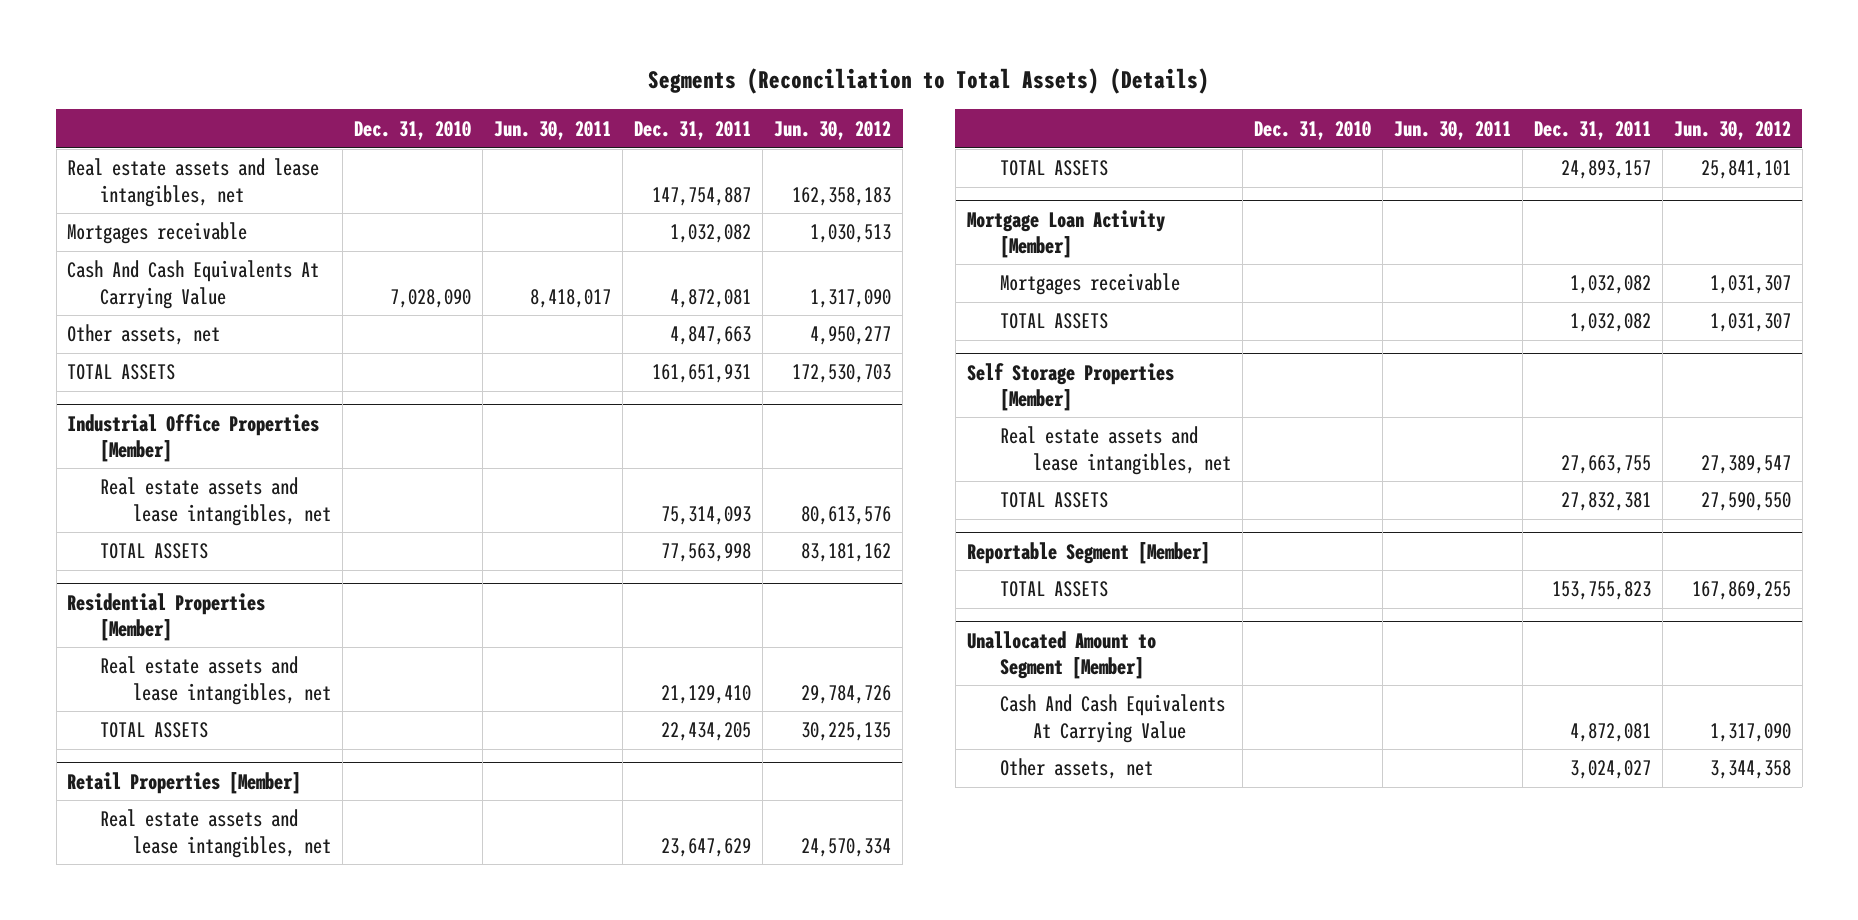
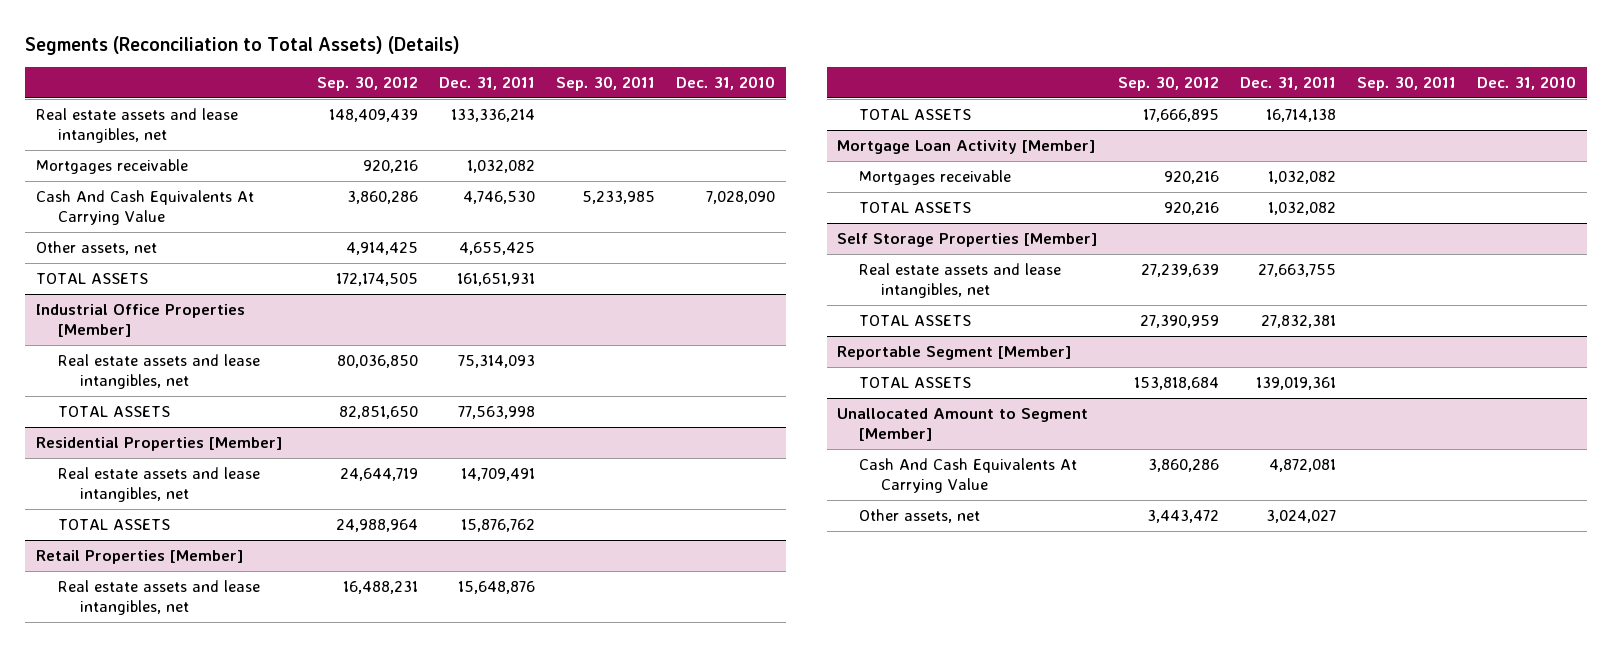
- | Dec. 31, 2010 | Jun. 30, 2011 | Dec. 31, 2011 | Jun. 30, 2012
+ | Sep. 30, 2012 | Dec. 31, 2011 | Sep. 30, 2011 | Dec. 31, 2010
- Real estate assets and lease intangibles, net | | | 147,754,887 | 162,358,183
+ Real estate assets and lease intangibles, net | 148,409,439 | 133,336,214 | |
- Cash And Cash Equivalents At Carrying Value | 7,028,090 | 8,418,017 | 4,872,081 | 1,317,090
- Other assets, net | | | 4,847,663 | 4,950,277
+ Cash And Cash Equivalents At Carrying Value | 3,860,286 | 4,746,530 | 5,233,985 | 7,028,090
+ Other assets, net | 4,914,425 | 4,655,425 | |
@ Residential Properties [Member]
- Real estate assets and lease intangibles, net | | | 21,129,410 | 29,784,726
- TOTAL ASSETS | | | 22,434,205 | 30,225,135
+ Real estate assets and lease intangibles, net | 24,644,719 | 14,709,491 | |
+ TOTAL ASSETS | 24,988,964 | 15,876,762 | |
@ Retail Properties [Member]
- Real estate assets and lease intangibles, net | | | 23,647,629 | 24,570,334
- TOTAL ASSETS | | | 24,893,157 | 25,841,101
+ Real estate assets and lease intangibles, net | 16,488,231 | 15,648,876 | |
+ TOTAL ASSETS | 17,666,895 | 16,714,138 | |
@ Reportable Segment [Member]
- TOTAL ASSETS | | | 153,755,823 | 167,869,255
+ TOTAL ASSETS | 153,818,684 | 139,019,361 | |

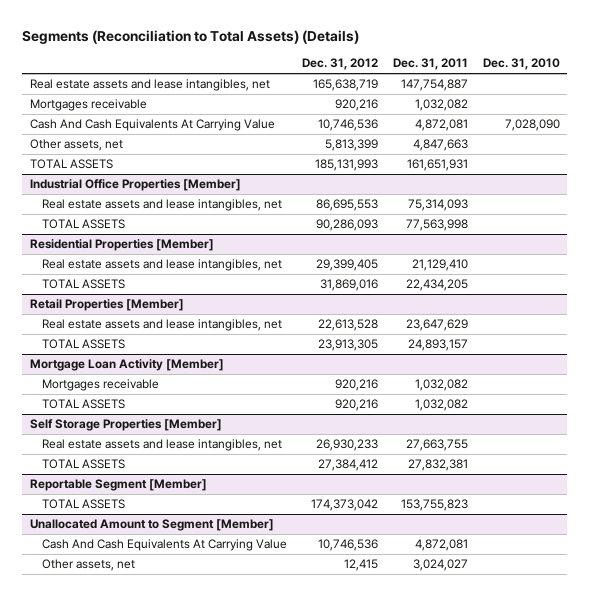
- | Sep. 30, 2012 | Dec. 31, 2011 | Sep. 30, 2011 | Dec. 31, 2010
+ | Dec. 31, 2012 | Dec. 31, 2011 | Dec. 31, 2010
- Real estate assets and lease intangibles, net | 148,409,439 | 133,336,214 | |
+ Real estate assets and lease intangibles, net | 165,638,719 | 147,754,887 |
- Cash And Cash Equivalents At Carrying Value | 3,860,286 | 4,746,530 | 5,233,985 | 7,028,090
- Other assets, net | 4,914,425 | 4,655,425 | |
+ Cash And Cash Equivalents At Carrying Value | 10,746,536 | 4,872,081 | 7,028,090
+ Other assets, net | 5,813,399 | 4,847,663 |
@ Residential Properties [Member]
- Real estate assets and lease intangibles, net | 24,644,719 | 14,709,491 | |
- TOTAL ASSETS | 24,988,964 | 15,876,762 | |
+ Real estate assets and lease intangibles, net | 29,399,405 | 21,129,410 |
+ TOTAL ASSETS | 31,869,016 | 22,434,205 |
@ Retail Properties [Member]
- Real estate assets and lease intangibles, net | 16,488,231 | 15,648,876 | |
- TOTAL ASSETS | 17,666,895 | 16,714,138 | |
+ Real estate assets and lease intangibles, net | 22,613,528 | 23,647,629 |
+ TOTAL ASSETS | 23,913,305 | 24,893,157 |
@ Reportable Segment [Member]
- TOTAL ASSETS | 153,818,684 | 139,019,361 | |
+ TOTAL ASSETS | 174,373,042 | 153,755,823 |

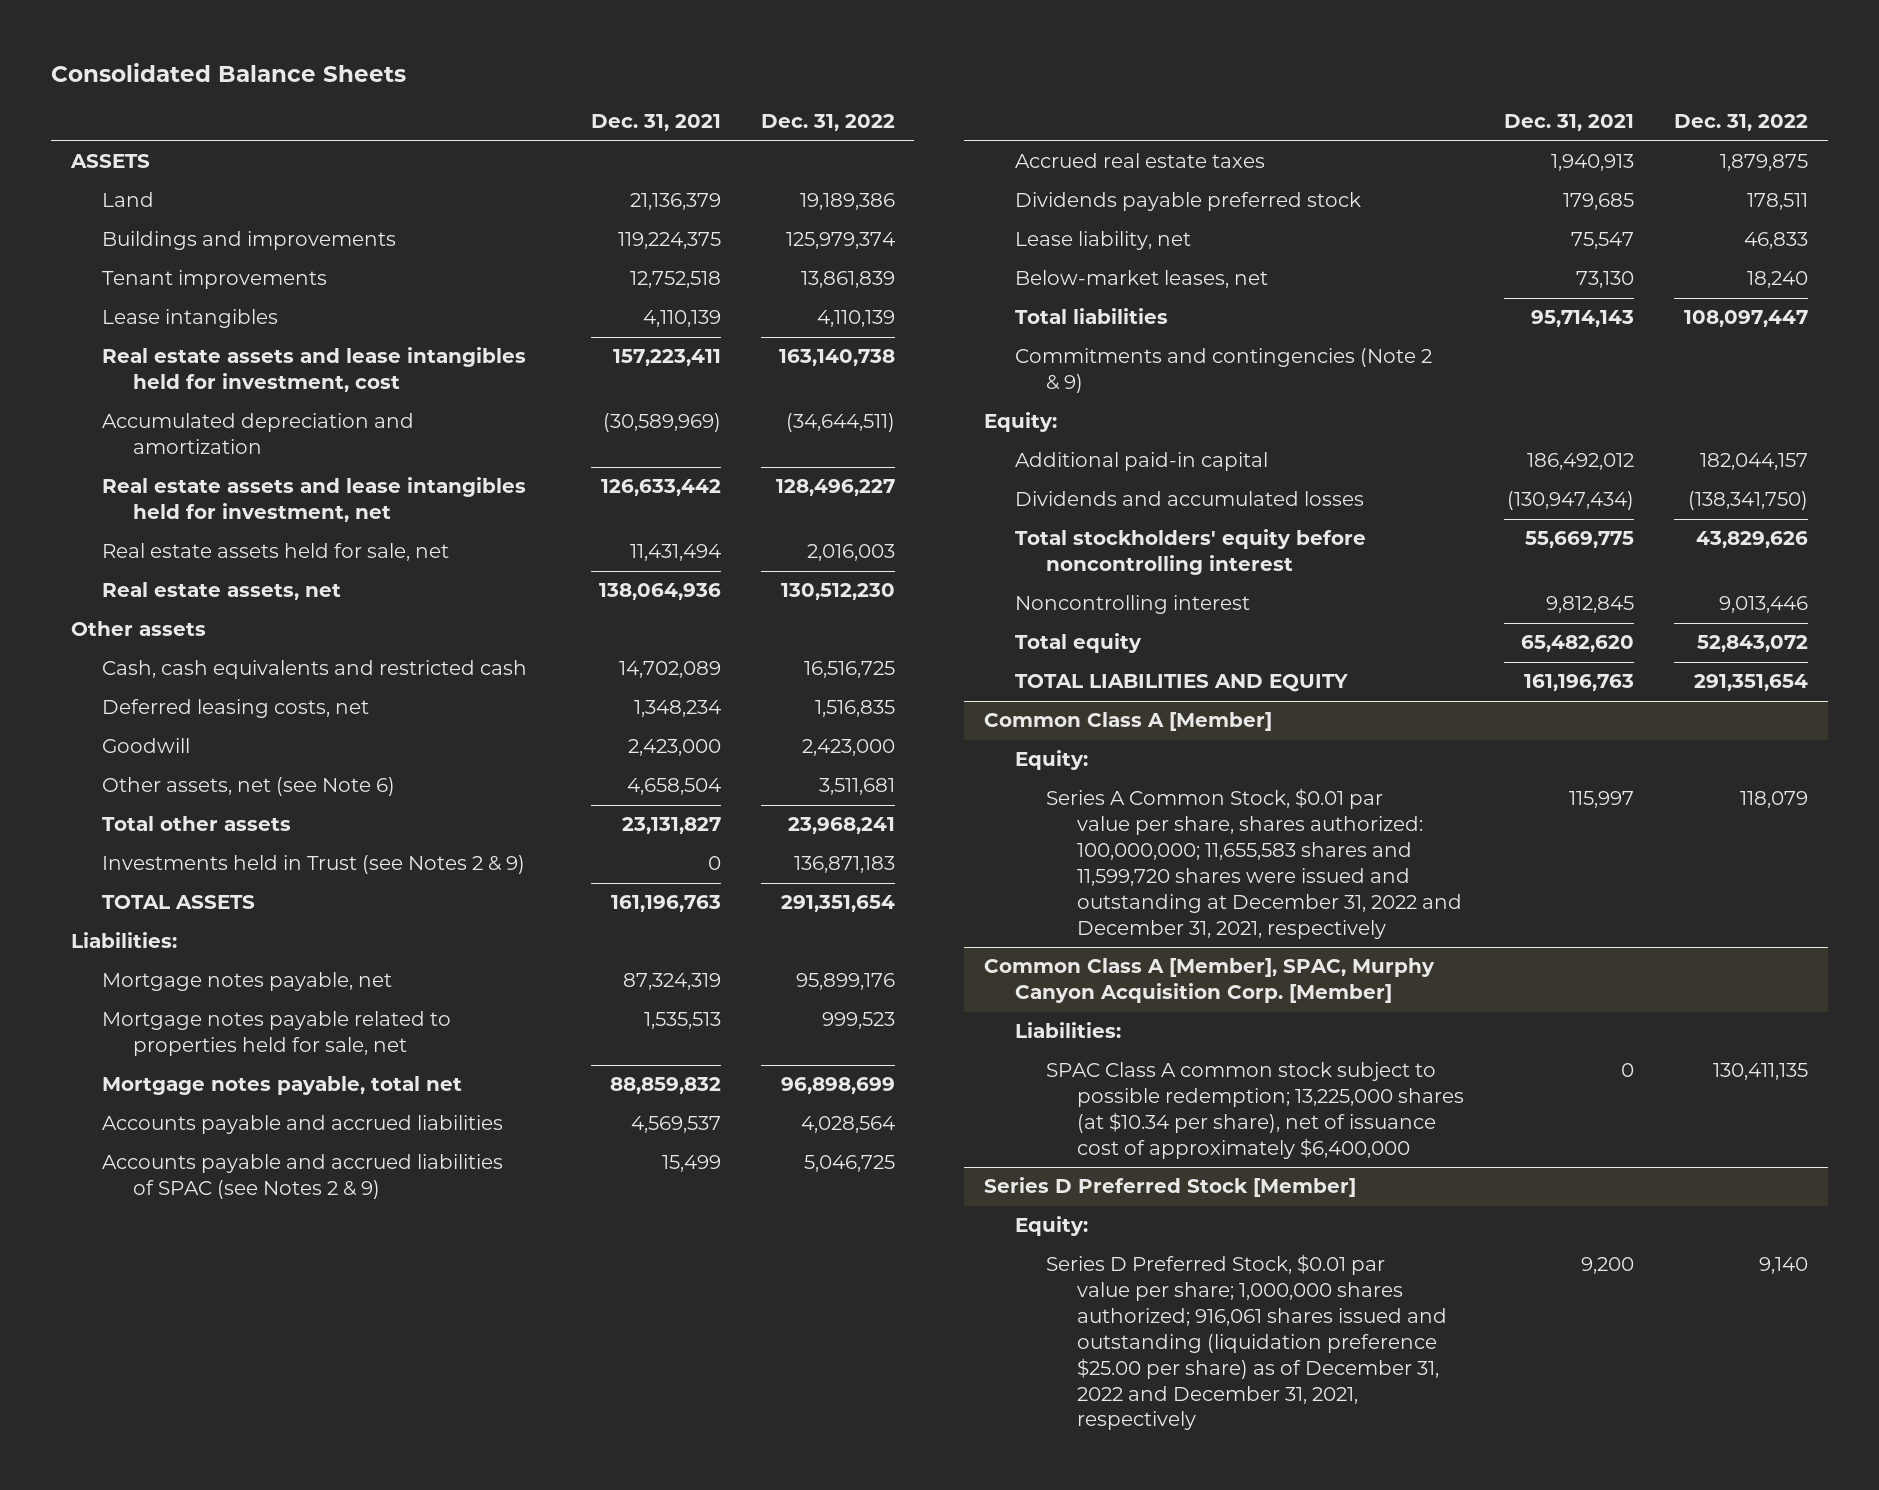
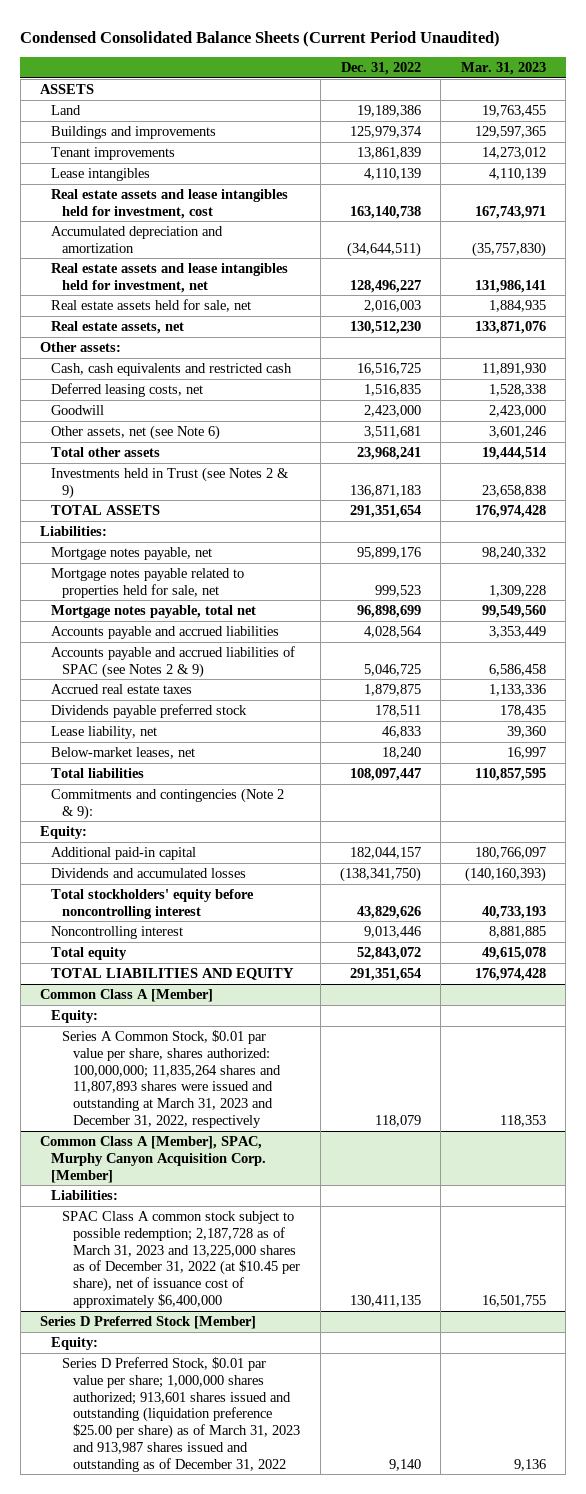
- Consolidated Balance Sheets
+ Condensed Consolidated Balance Sheets (Current Period Unaudited)
- | Dec. 31, 2021 | Dec. 31, 2022
+ | Dec. 31, 2022 | Mar. 31, 2023
- Other assets
+ Other assets:
- Commitments and contingencies (Note 2 & 9)
+ Commitments and contingencies (Note 2 & 9):
@ Common Class A [Member]
- Series A Common Stock, $0.01 par value per share, shares authorized: 100,000,000; 11,655,583 shares and 11,599,720 shares were issued and outstanding at December 31, 2022 and December 31, 2021, respectively | 115,997 | 118,079
+ Series A Common Stock, $0.01 par value per share, shares authorized: 100,000,000; 11,835,264 shares and 11,807,893 shares were issued and outstanding at March 31, 2023 and December 31, 2022, respectively | 118,079 | 118,353
@ Common Class A [Member], SPAC, Murphy Canyon Acquisition Corp. [Member]
- SPAC Class A common stock subject to possible redemption; 13,225,000 shares (at $10.34 per share), net of issuance cost of approximately $6,400,000 | 0 | 130,411,135
+ SPAC Class A common stock subject to possible redemption; 2,187,728 as of March 31, 2023 and 13,225,000 shares as of December 31, 2022 (at $10.45 per share), net of issuance cost of approximately $6,400,000 | 130,411,135 | 16,501,755
@ Series D Preferred Stock [Member]
- Series D Preferred Stock, $0.01 par value per share; 1,000,000 shares authorized; 916,061 shares issued and outstanding (liquidation preference $25.00 per share) as of December 31, 2022 and December 31, 2021, respectively | 9,200 | 9,140
+ Series D Preferred Stock, $0.01 par value per share; 1,000,000 shares authorized; 913,601 shares issued and outstanding (liquidation preference $25.00 per share) as of March 31, 2023 and 913,987 shares issued and outstanding as of December 31, 2022 | 9,140 | 9,136

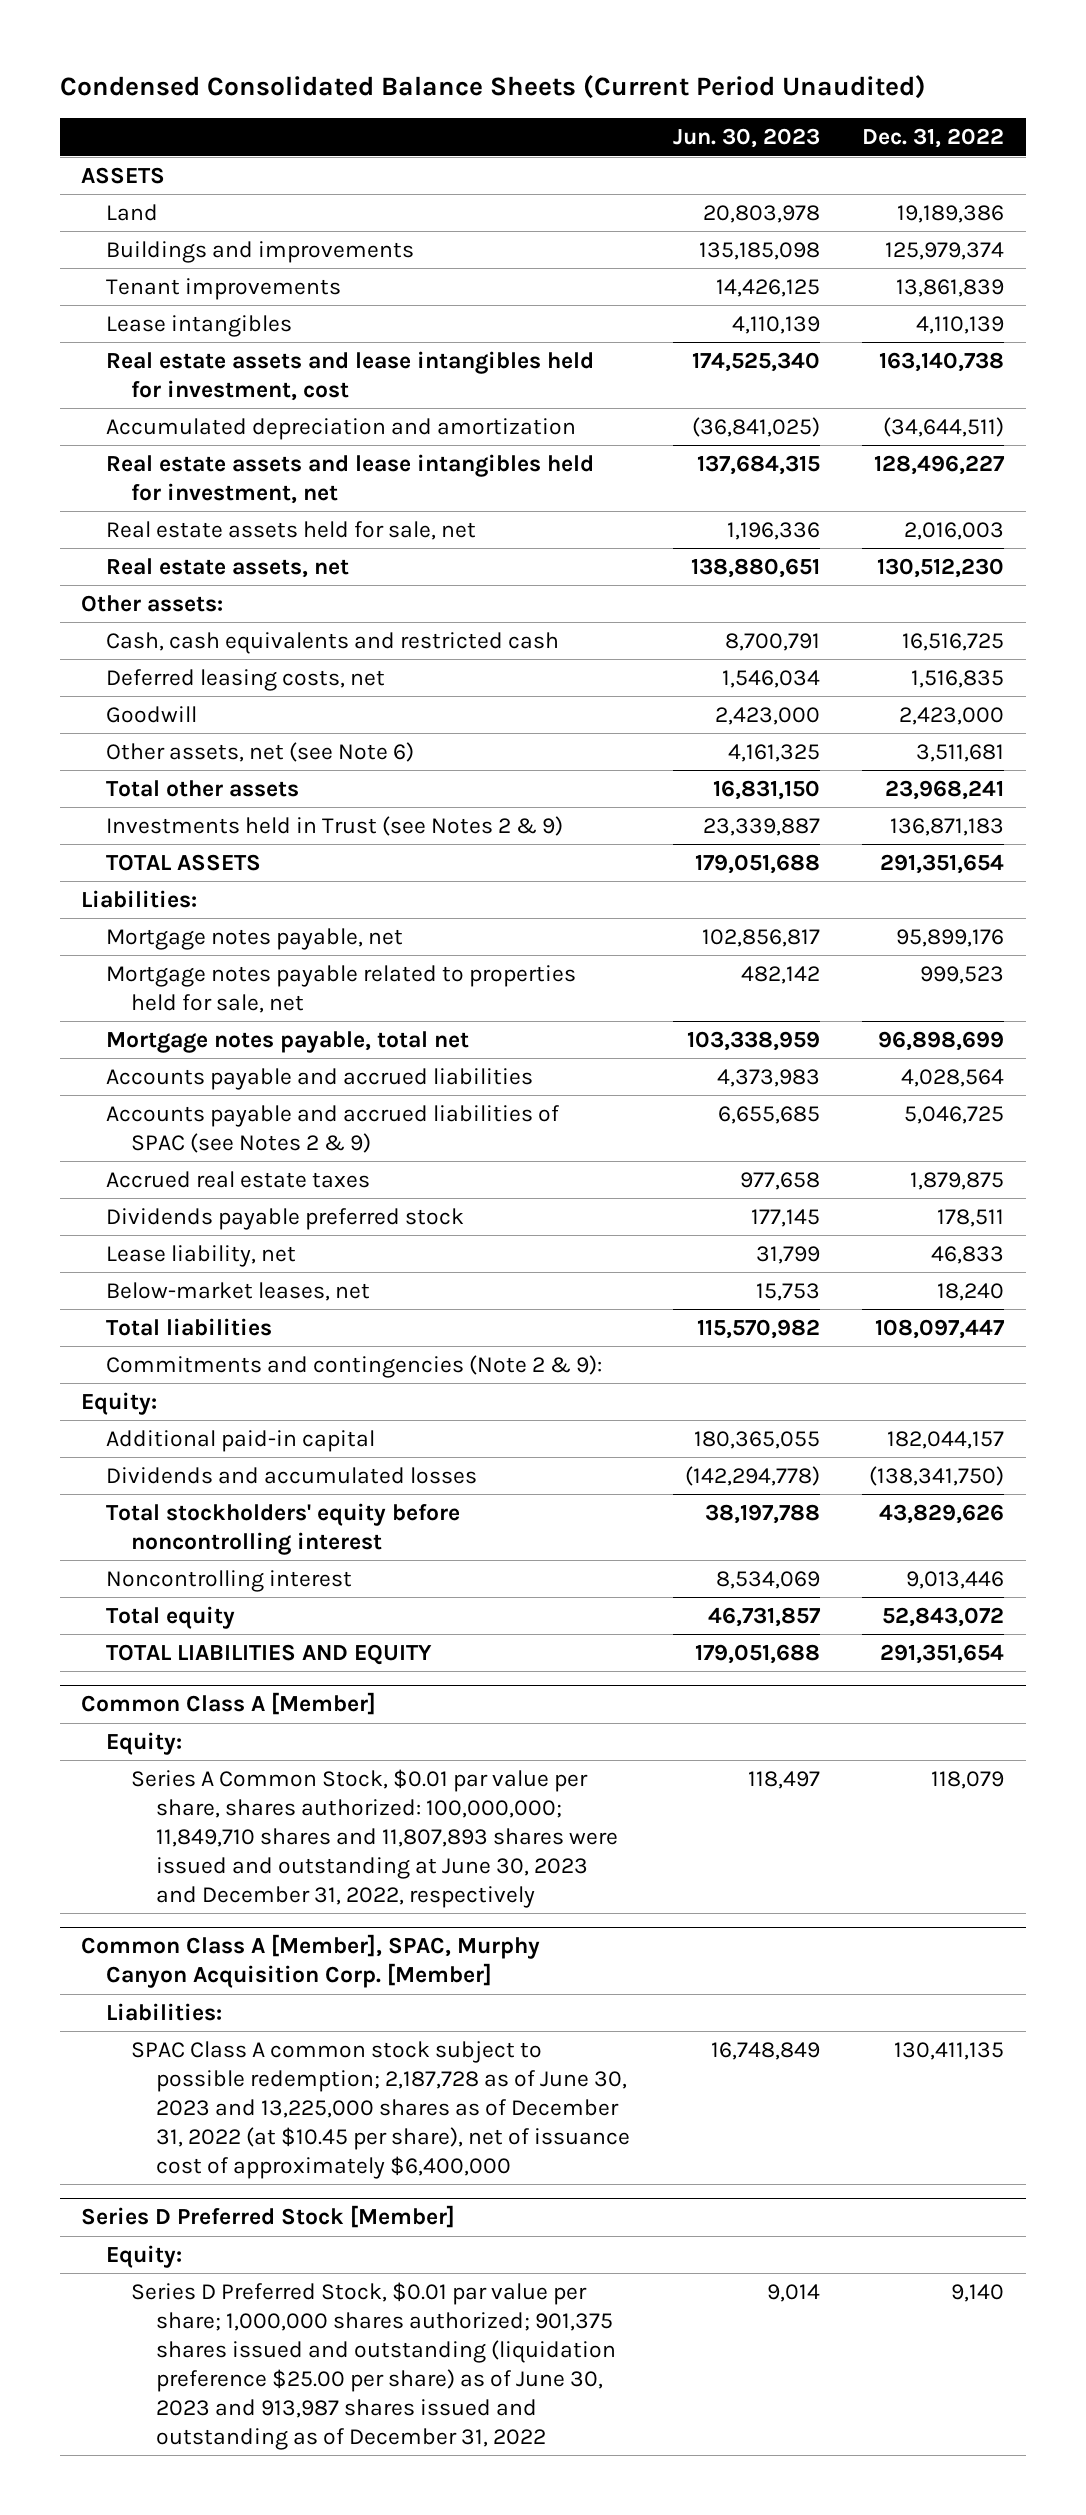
- | Dec. 31, 2022 | Mar. 31, 2023
+ | Jun. 30, 2023 | Dec. 31, 2022
@ Common Class A [Member]
- Series A Common Stock, $0.01 par value per share, shares authorized: 100,000,000; 11,835,264 shares and 11,807,893 shares were issued and outstanding at March 31, 2023 and December 31, 2022, respectively | 118,079 | 118,353
+ Series A Common Stock, $0.01 par value per share, shares authorized: 100,000,000; 11,849,710 shares and 11,807,893 shares were issued and outstanding at June 30, 2023 and December 31, 2022, respectively | 118,497 | 118,079
@ Common Class A [Member], SPAC, Murphy Canyon Acquisition Corp. [Member]
- SPAC Class A common stock subject to possible redemption; 2,187,728 as of March 31, 2023 and 13,225,000 shares as of December 31, 2022 (at $10.45 per share), net of issuance cost of approximately $6,400,000 | 130,411,135 | 16,501,755
+ SPAC Class A common stock subject to possible redemption; 2,187,728 as of June 30, 2023 and 13,225,000 shares as of December 31, 2022 (at $10.45 per share), net of issuance cost of approximately $6,400,000 | 16,748,849 | 130,411,135
@ Series D Preferred Stock [Member]
- Series D Preferred Stock, $0.01 par value per share; 1,000,000 shares authorized; 913,601 shares issued and outstanding (liquidation preference $25.00 per share) as of March 31, 2023 and 913,987 shares issued and outstanding as of December 31, 2022 | 9,140 | 9,136
+ Series D Preferred Stock, $0.01 par value per share; 1,000,000 shares authorized; 901,375 shares issued and outstanding (liquidation preference $25.00 per share) as of June 30, 2023 and 913,987 shares issued and outstanding as of December 31, 2022 | 9,014 | 9,140

